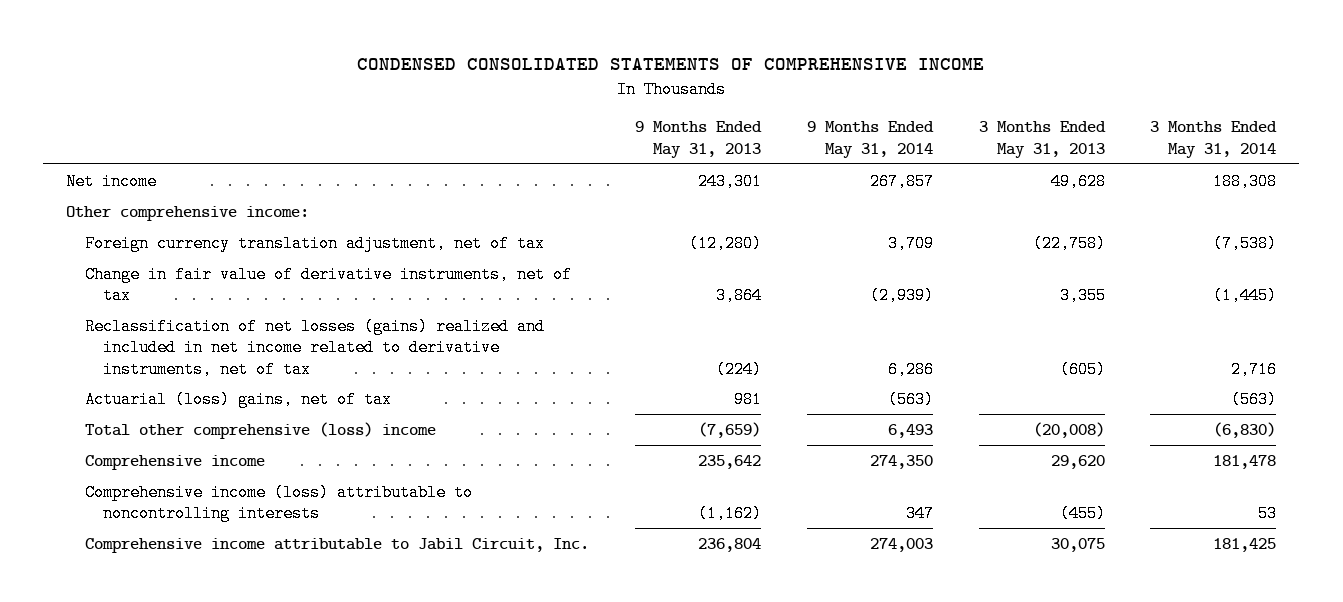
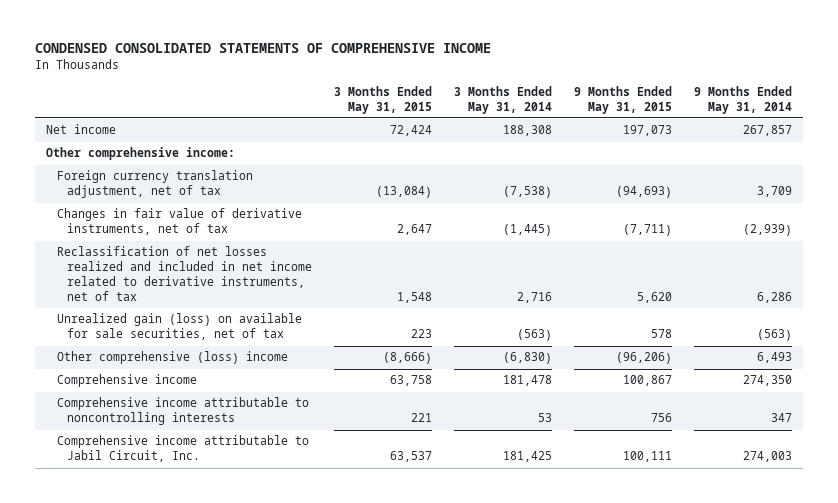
- | 9 Months Ended May 31, 2013 | 9 Months Ended May 31, 2014 | 3 Months Ended May 31, 2013 | 3 Months Ended May 31, 2014
+ | 3 Months Ended May 31, 2015 | 3 Months Ended May 31, 2014 | 9 Months Ended May 31, 2015 | 9 Months Ended May 31, 2014
- Change in fair value of derivative instruments, net of tax | 3,864 | (2,939) | 3,355 | (1,445)
- Reclassification of net losses (gains) realized and included in net income related to derivative instruments, net of tax | (224) | 6,286 | (605) | 2,716
- Actuarial (loss) gains, net of tax | 981 | (563) | | (563)
- Total other comprehensive (loss) income | (7,659) | 6,493 | (20,008) | (6,830)
+ Changes in fair value of derivative instruments, net of tax | 2,647 | (1,445) | (7,711) | (2,939)
+ Reclassification of net losses realized and included in net income related to derivative instruments, net of tax | 1,548 | 2,716 | 5,620 | 6,286
+ Unrealized gain (loss) on available for sale securities, net of tax | 223 | (563) | 578 | (563)
+ Other comprehensive (loss) income | (8,666) | (6,830) | (96,206) | 6,493
- Comprehensive income (loss) attributable to noncontrolling interests | (1,162) | 347 | (455) | 53
+ Comprehensive income attributable to noncontrolling interests | 221 | 53 | 756 | 347

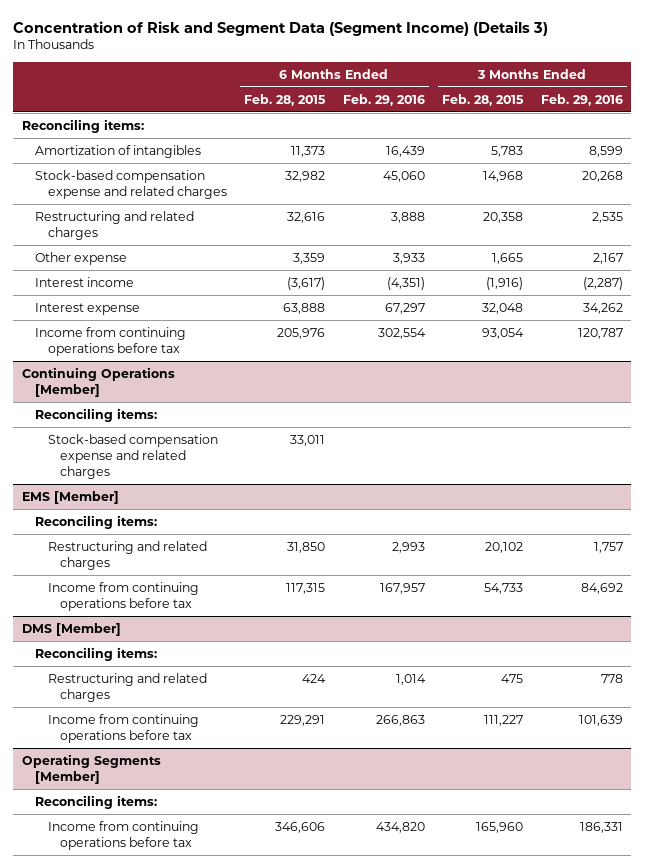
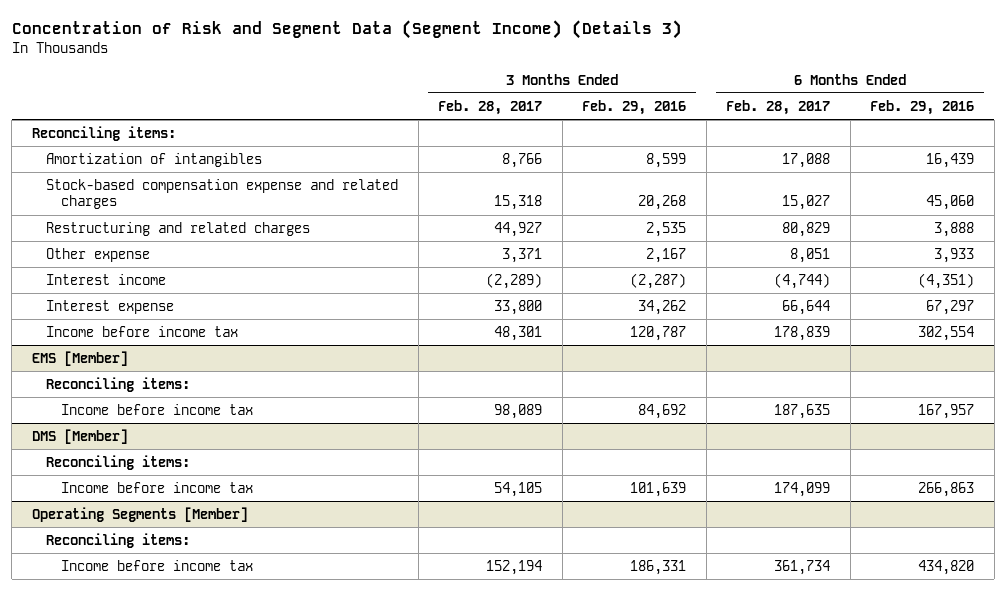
- | 6 Months Ended Feb. 28, 2015 | 6 Months Ended Feb. 29, 2016 | 3 Months Ended Feb. 28, 2015 | 3 Months Ended Feb. 29, 2016
+ | 3 Months Ended Feb. 28, 2017 | 3 Months Ended Feb. 29, 2016 | 6 Months Ended Feb. 28, 2017 | 6 Months Ended Feb. 29, 2016
- Income from continuing operations before tax | 205,976 | 302,554 | 93,054 | 120,787
- Continuing Operations [Member]
- Reconciling items:
- Stock-based compensation expense and related charges | 33,011 | | |
+ Income before income tax | 48,301 | 120,787 | 178,839 | 302,554
@ EMS [Member]
- Restructuring and related charges | 31,850 | 2,993 | 20,102 | 1,757
- Income from continuing operations before tax | 117,315 | 167,957 | 54,733 | 84,692
+ Income before income tax | 98,089 | 84,692 | 187,635 | 167,957
@ DMS [Member]
- Restructuring and related charges | 424 | 1,014 | 475 | 778
- Income from continuing operations before tax | 229,291 | 266,863 | 111,227 | 101,639
+ Income before income tax | 54,105 | 101,639 | 174,099 | 266,863
@ Operating Segments [Member]
- Income from continuing operations before tax | 346,606 | 434,820 | 165,960 | 186,331
+ Income before income tax | 152,194 | 186,331 | 361,734 | 434,820

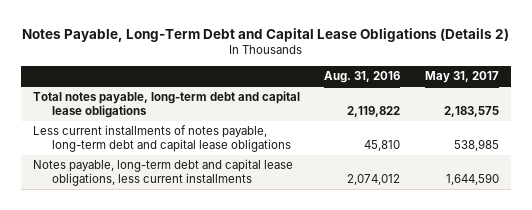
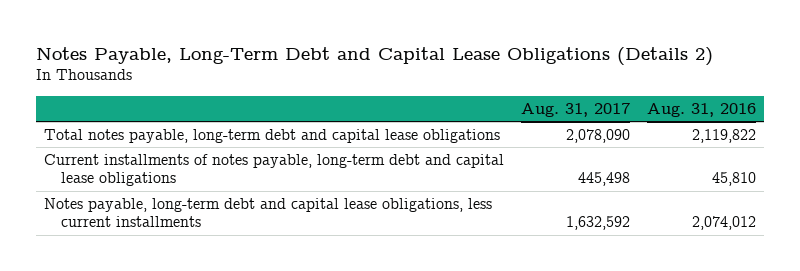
- | Aug. 31, 2016 | May 31, 2017
+ | Aug. 31, 2017 | Aug. 31, 2016
- Less current installments of notes payable, long-term debt and capital lease obligations | 45,810 | 538,985
+ Current installments of notes payable, long-term debt and capital lease obligations | 445,498 | 45,810

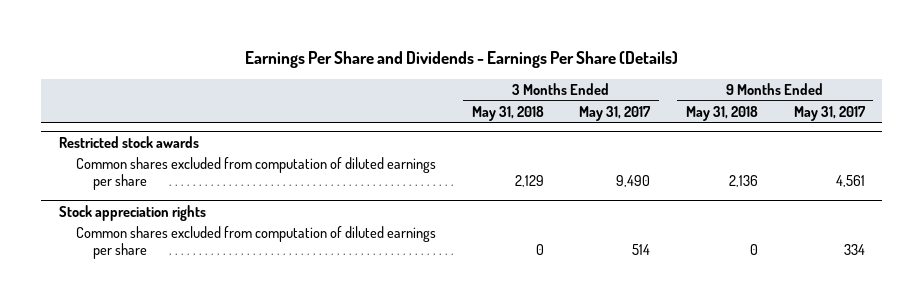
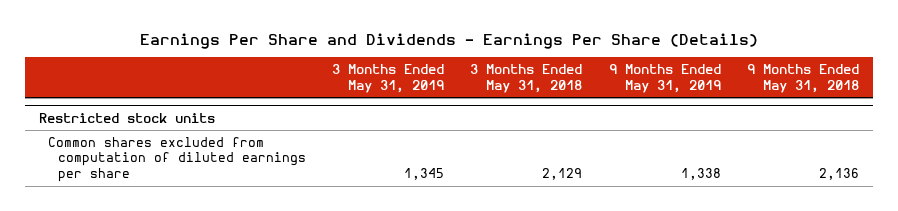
- | 3 Months Ended May 31, 2018 | 3 Months Ended May 31, 2017 | 9 Months Ended May 31, 2018 | 9 Months Ended May 31, 2017
+ | 3 Months Ended May 31, 2019 | 3 Months Ended May 31, 2018 | 9 Months Ended May 31, 2019 | 9 Months Ended May 31, 2018
- Restricted stock awards
+ Restricted stock units
- Stock appreciation rights
- Common shares excluded from computation of diluted earnings per share | 0 | 514 | 0 | 334

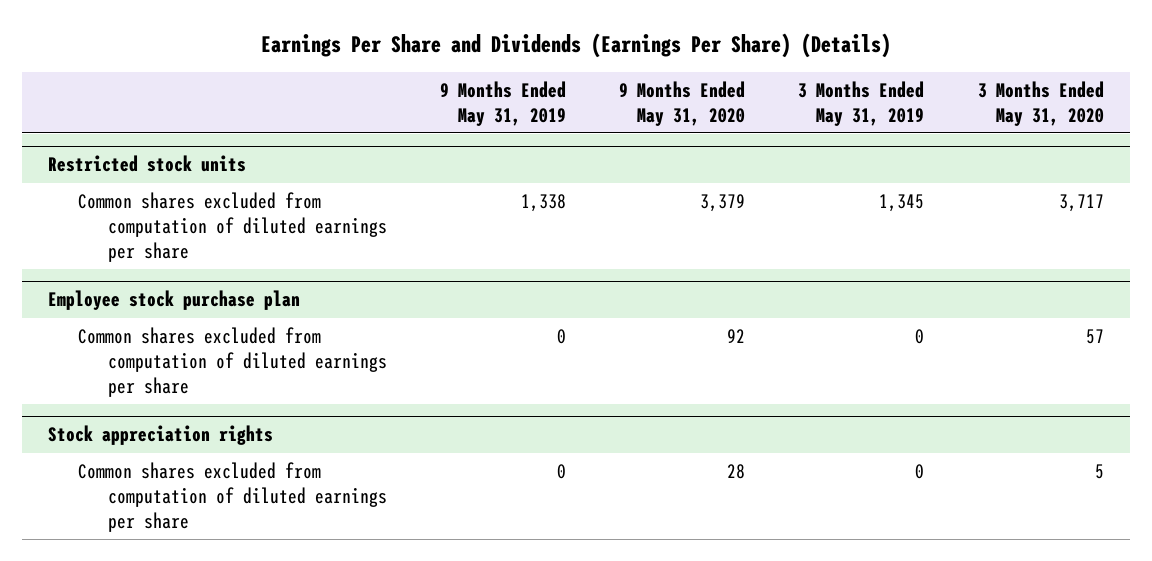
- Earnings Per Share and Dividends - Earnings Per Share (Details)
+ Earnings Per Share and Dividends (Earnings Per Share) (Details)
- | 3 Months Ended May 31, 2019 | 3 Months Ended May 31, 2018 | 9 Months Ended May 31, 2019 | 9 Months Ended May 31, 2018
+ | 9 Months Ended May 31, 2019 | 9 Months Ended May 31, 2020 | 3 Months Ended May 31, 2019 | 3 Months Ended May 31, 2020
+ Employee stock purchase plan
+ Common shares excluded from computation of diluted earnings per share | 0 | 92 | 0 | 57
+ Stock appreciation rights
+ Common shares excluded from computation of diluted earnings per share | 0 | 28 | 0 | 5

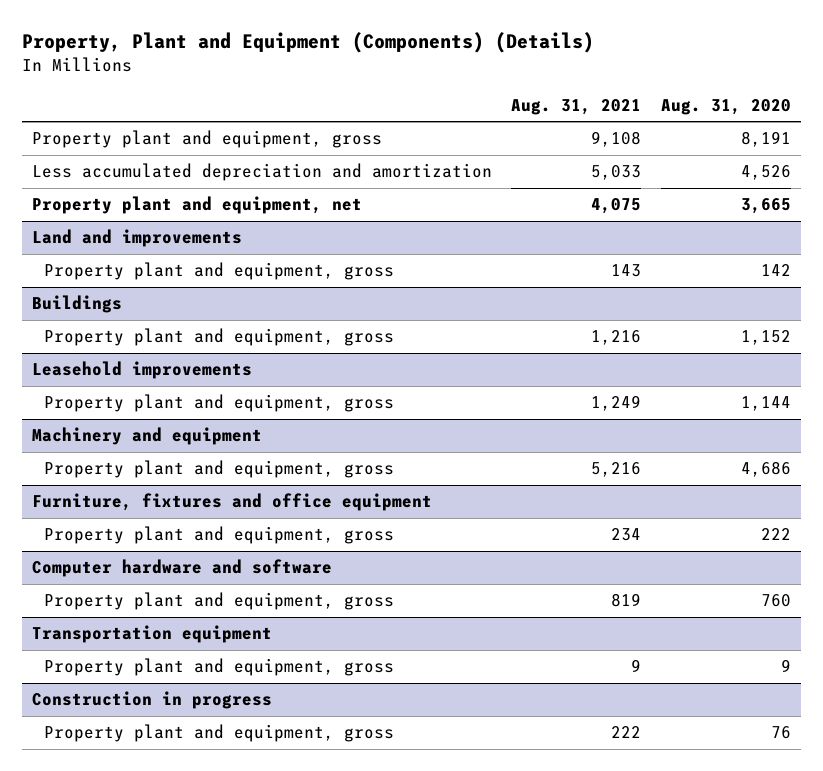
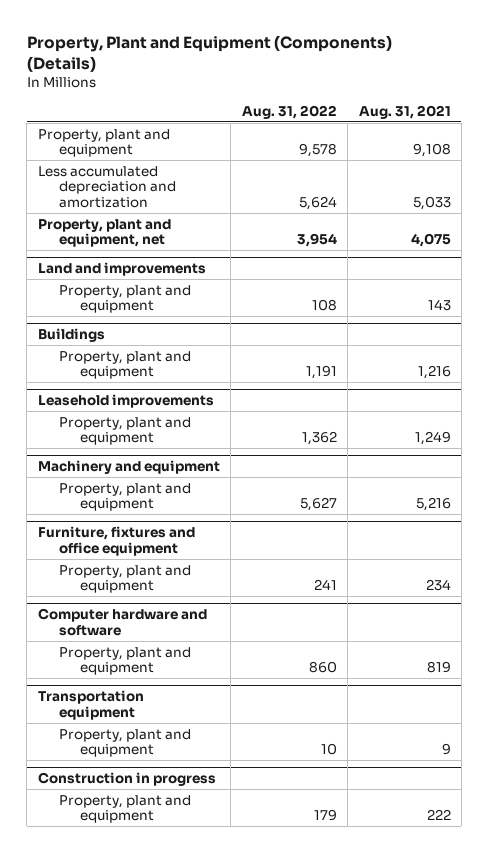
- | Aug. 31, 2021 | Aug. 31, 2020
+ | Aug. 31, 2022 | Aug. 31, 2021
- Property plant and equipment, gross | 9,108 | 8,191
+ Property, plant and equipment | 9,578 | 9,108
- Property plant and equipment, net | 4,075 | 3,665
+ Property, plant and equipment, net | 3,954 | 4,075
@ Land and improvements
- Property plant and equipment, gross | 143 | 142
+ Property, plant and equipment | 108 | 143
@ Buildings
- Property plant and equipment, gross | 1,216 | 1,152
+ Property, plant and equipment | 1,191 | 1,216
@ Leasehold improvements
- Property plant and equipment, gross | 1,249 | 1,144
+ Property, plant and equipment | 1,362 | 1,249
@ Machinery and equipment
- Property plant and equipment, gross | 5,216 | 4,686
+ Property, plant and equipment | 5,627 | 5,216
@ Furniture, fixtures and office equipment
- Property plant and equipment, gross | 234 | 222
+ Property, plant and equipment | 241 | 234
@ Computer hardware and software
- Property plant and equipment, gross | 819 | 760
+ Property, plant and equipment | 860 | 819
@ Transportation equipment
- Property plant and equipment, gross | 9 | 9
+ Property, plant and equipment | 10 | 9
@ Construction in progress
- Property plant and equipment, gross | 222 | 76
+ Property, plant and equipment | 179 | 222

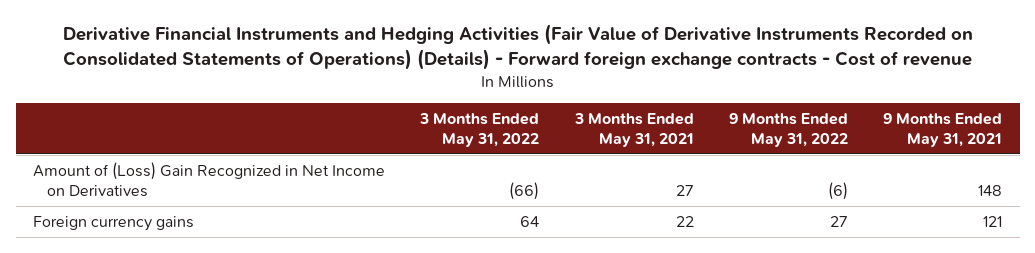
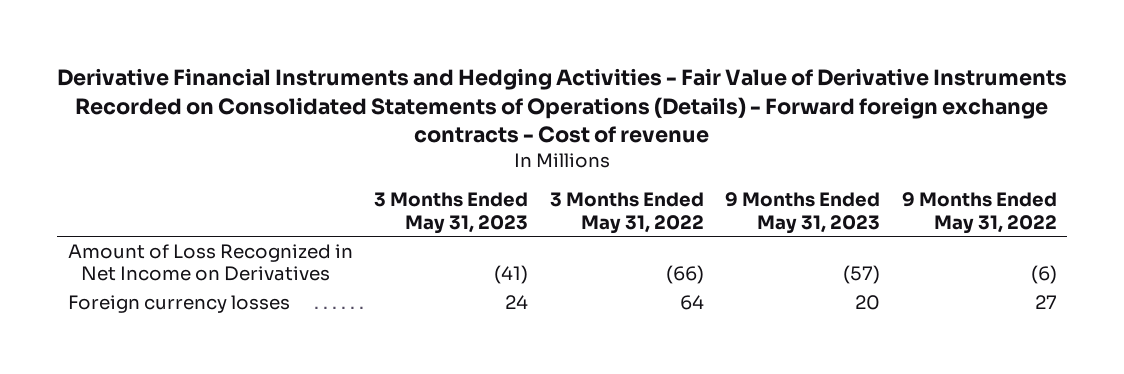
- Derivative Financial Instruments and Hedging Activities (Fair Value of Derivative Instruments Recorded on Consolidated Statements of Operations) (Details) - Forward foreign exchange contracts - Cost of revenue
+ Derivative Financial Instruments and Hedging Activities - Fair Value of Derivative Instruments Recorded on Consolidated Statements of Operations (Details) - Forward foreign exchange contracts - Cost of revenue
- | 3 Months Ended May 31, 2022 | 3 Months Ended May 31, 2021 | 9 Months Ended May 31, 2022 | 9 Months Ended May 31, 2021
+ | 3 Months Ended May 31, 2023 | 3 Months Ended May 31, 2022 | 9 Months Ended May 31, 2023 | 9 Months Ended May 31, 2022
- Amount of (Loss) Gain Recognized in Net Income on Derivatives | (66) | 27 | (6) | 148
- Foreign currency gains | 64 | 22 | 27 | 121
+ Amount of Loss Recognized in Net Income on Derivatives | (41) | (66) | (57) | (6)
+ Foreign currency losses | 24 | 64 | 20 | 27

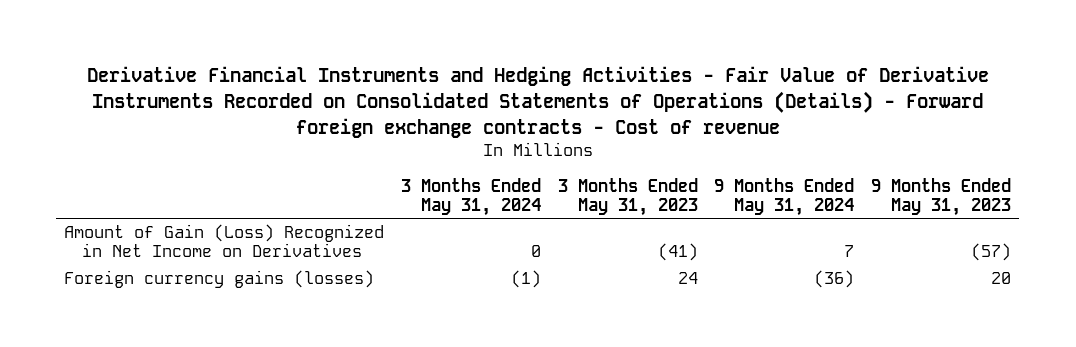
- | 3 Months Ended May 31, 2023 | 3 Months Ended May 31, 2022 | 9 Months Ended May 31, 2023 | 9 Months Ended May 31, 2022
+ | 3 Months Ended May 31, 2024 | 3 Months Ended May 31, 2023 | 9 Months Ended May 31, 2024 | 9 Months Ended May 31, 2023
- Amount of Loss Recognized in Net Income on Derivatives | (41) | (66) | (57) | (6)
- Foreign currency losses | 24 | 64 | 20 | 27
+ Amount of Gain (Loss) Recognized in Net Income on Derivatives | 0 | (41) | 7 | (57)
+ Foreign currency gains (losses) | (1) | 24 | (36) | 20

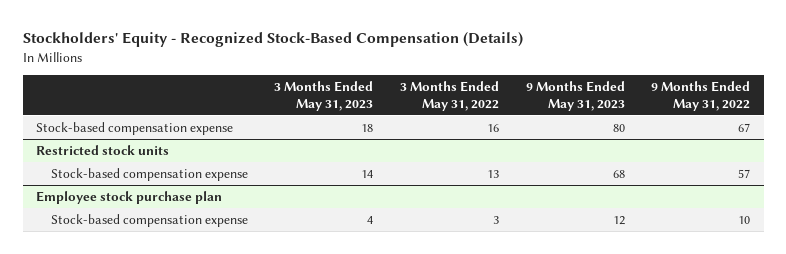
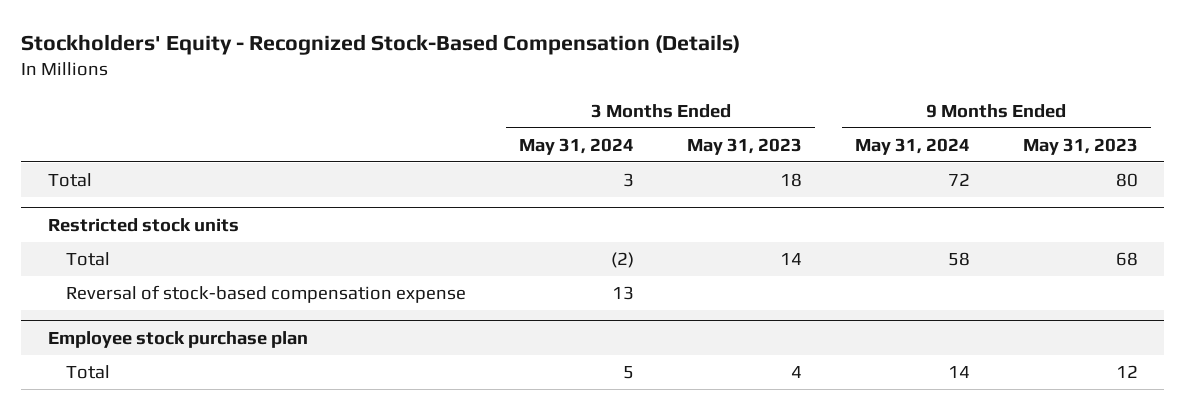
- | 3 Months Ended May 31, 2023 | 3 Months Ended May 31, 2022 | 9 Months Ended May 31, 2023 | 9 Months Ended May 31, 2022
+ | 3 Months Ended May 31, 2024 | 3 Months Ended May 31, 2023 | 9 Months Ended May 31, 2024 | 9 Months Ended May 31, 2023
- Stock-based compensation expense | 18 | 16 | 80 | 67
+ Total | 3 | 18 | 72 | 80
@ Restricted stock units
- Stock-based compensation expense | 14 | 13 | 68 | 57
+ Total | (2) | 14 | 58 | 68
+ Reversal of stock-based compensation expense | 13 | | |
@ Employee stock purchase plan
- Stock-based compensation expense | 4 | 3 | 12 | 10
+ Total | 5 | 4 | 14 | 12

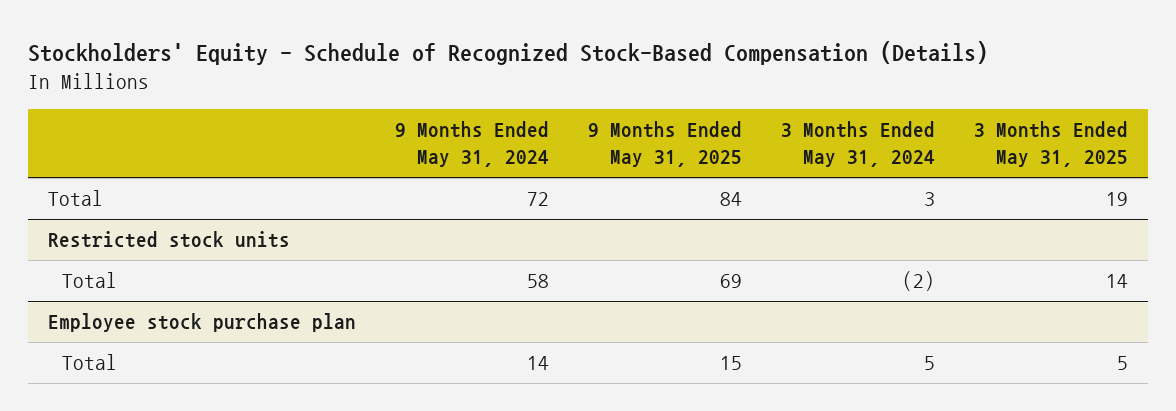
- Stockholders' Equity - Recognized Stock-Based Compensation (Details)
+ Stockholders' Equity - Schedule of Recognized Stock-Based Compensation (Details)
- | 3 Months Ended May 31, 2024 | 3 Months Ended May 31, 2023 | 9 Months Ended May 31, 2024 | 9 Months Ended May 31, 2023
+ | 9 Months Ended May 31, 2024 | 9 Months Ended May 31, 2025 | 3 Months Ended May 31, 2024 | 3 Months Ended May 31, 2025
@ Restricted stock units
- Reversal of stock-based compensation expense | 13 | | |

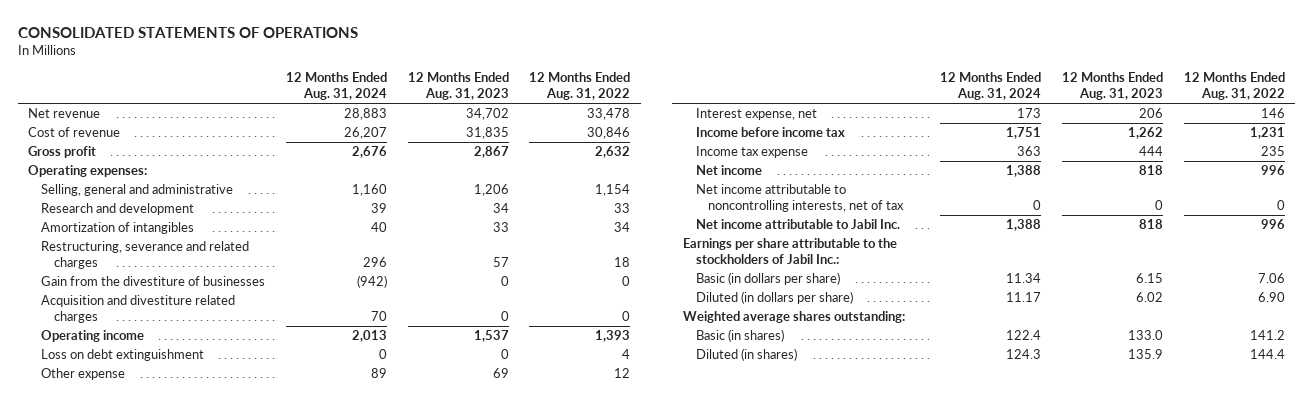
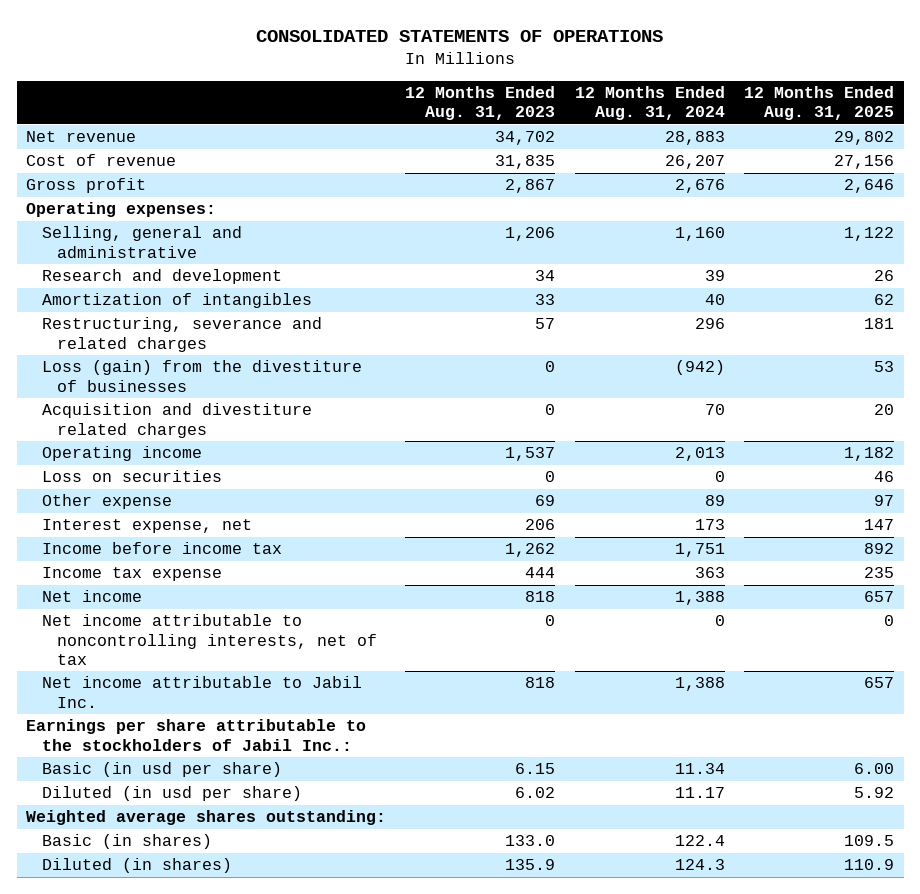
- | 12 Months Ended Aug. 31, 2024 | 12 Months Ended Aug. 31, 2023 | 12 Months Ended Aug. 31, 2022
+ | 12 Months Ended Aug. 31, 2023 | 12 Months Ended Aug. 31, 2024 | 12 Months Ended Aug. 31, 2025
- Gain from the divestiture of businesses | (942) | 0 | 0
+ Loss (gain) from the divestiture of businesses | 0 | (942) | 53
- Loss on debt extinguishment | 0 | 0 | 4
+ Loss on securities | 0 | 0 | 46
- Basic (in dollars per share) | 11.34 | 6.15 | 7.06
- Diluted (in dollars per share) | 11.17 | 6.02 | 6.90
+ Basic (in usd per share) | 6.15 | 11.34 | 6.00
+ Diluted (in usd per share) | 6.02 | 11.17 | 5.92

